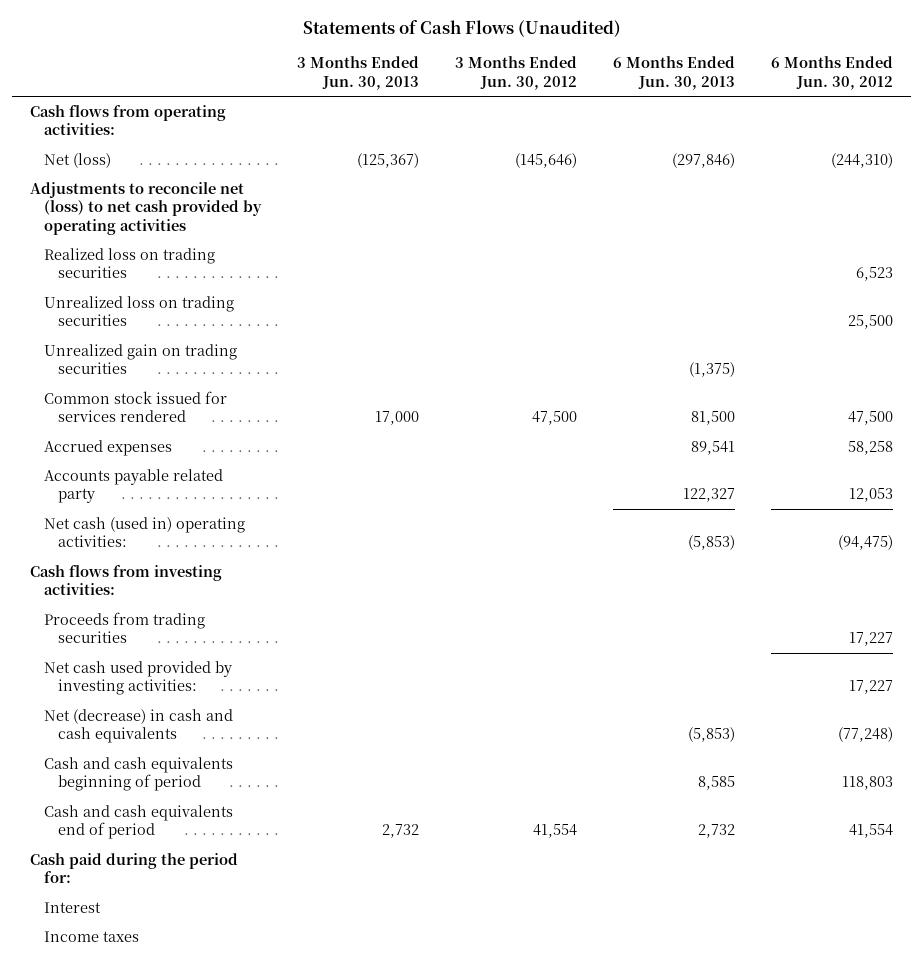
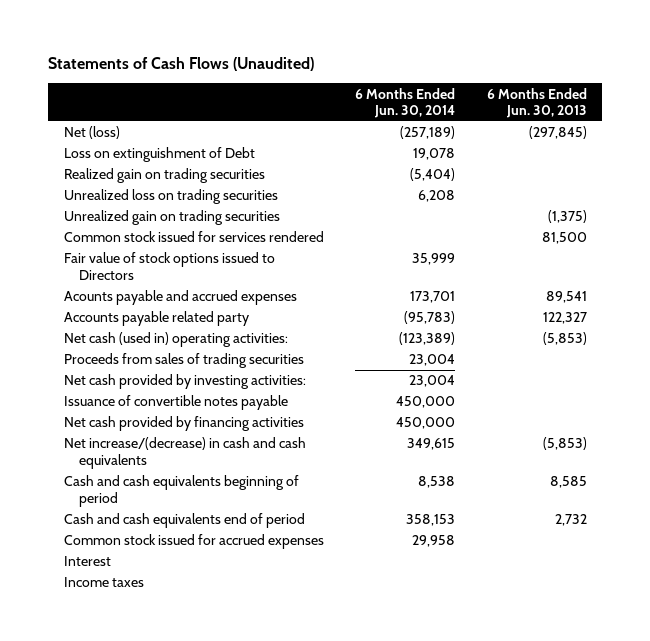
- | 3 Months Ended Jun. 30, 2013 | 3 Months Ended Jun. 30, 2012 | 6 Months Ended Jun. 30, 2013 | 6 Months Ended Jun. 30, 2012
+ | 6 Months Ended Jun. 30, 2014 | 6 Months Ended Jun. 30, 2013
- Cash flows from operating activities:
- Net (loss) | (125,367) | (145,646) | (297,846) | (244,310)
- Adjustments to reconcile net (loss) to net cash provided by operating activities
- Realized loss on trading securities | | | | 6,523
+ Net (loss) | (257,189) | (297,845)
+ Loss on extinguishment of Debt | 19,078 |
+ Realized gain on trading securities | (5,404) |
- Accrued expenses | | | 89,541 | 58,258
+ Fair value of stock options issued to Directors | 35,999 |
+ Acounts payable and accrued expenses | 173,701 | 89,541
- Cash flows from investing activities:
- Proceeds from trading securities | | | | 17,227
- Net cash used provided by investing activities: | | | | 17,227
- Net (decrease) in cash and cash equivalents | | | (5,853) | (77,248)
+ Proceeds from sales of trading securities | 23,004 |
+ Net cash provided by investing activities: | 23,004 |
+ Issuance of convertible notes payable | 450,000 |
+ Net cash provided by financing activities | 450,000 |
+ Net increase/(decrease) in cash and cash equivalents | 349,615 | (5,853)
- Cash paid during the period for:
+ Common stock issued for accrued expenses | 29,958 |

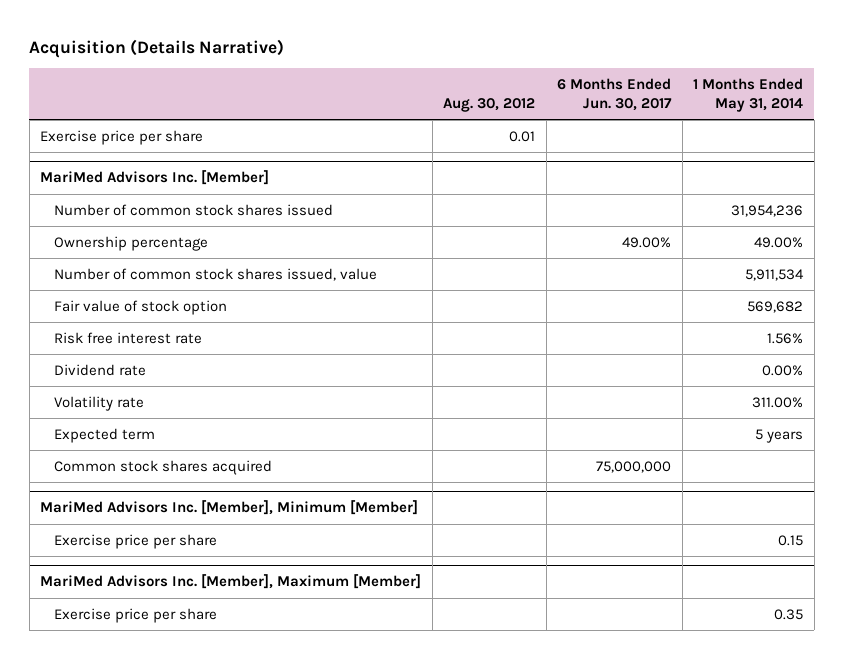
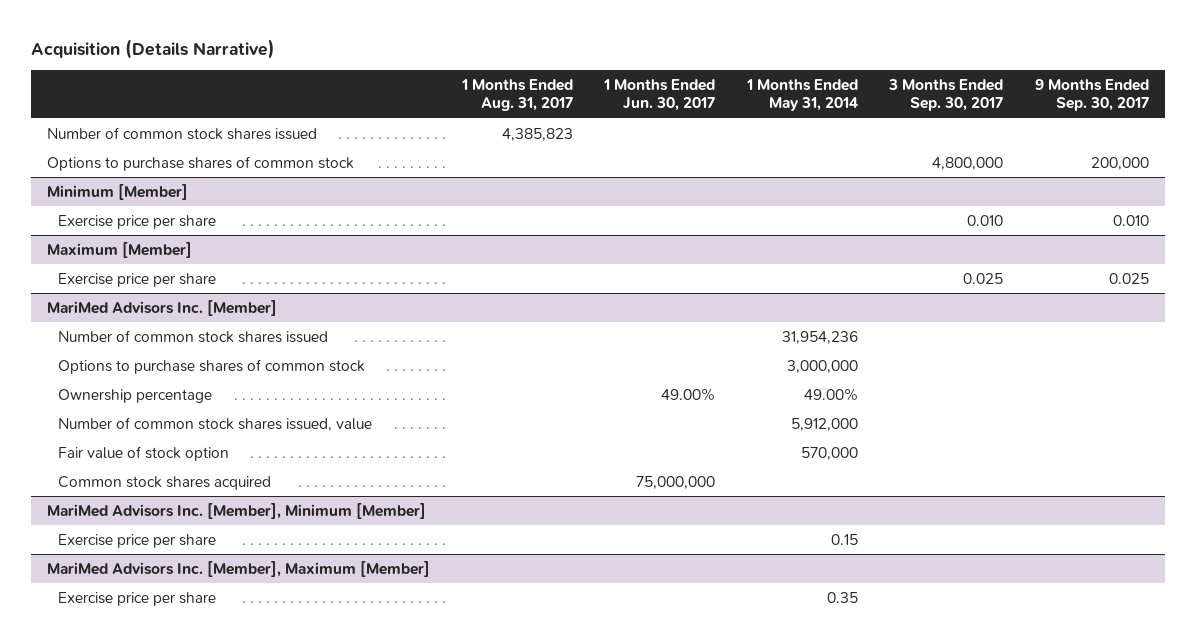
- | Aug. 30, 2012 | 6 Months Ended Jun. 30, 2017 | 1 Months Ended May 31, 2014
+ | 1 Months Ended Aug. 31, 2017 | 1 Months Ended Jun. 30, 2017 | 1 Months Ended May 31, 2014 | 3 Months Ended Sep. 30, 2017 | 9 Months Ended Sep. 30, 2017
- Exercise price per share | 0.01 | |
+ Number of common stock shares issued | 4,385,823 | | | |
+ Options to purchase shares of common stock | | | | 4,800,000 | 200,000
+ Minimum [Member]
+ Exercise price per share | | | | 0.010 | 0.010
+ Maximum [Member]
+ Exercise price per share | | | | 0.025 | 0.025
@ MariMed Advisors Inc. [Member]
+ Options to purchase shares of common stock | | | 3,000,000 | |
- Number of common stock shares issued, value | | | 5,911,534
- Fair value of stock option | | | 569,682
- Risk free interest rate | | | 1.56%
- Dividend rate | | | 0.00%
- Volatility rate | | | 311.00%
- Expected term | | | 5 years
+ Number of common stock shares issued, value | | | 5,912,000 | |
+ Fair value of stock option | | | 570,000 | |

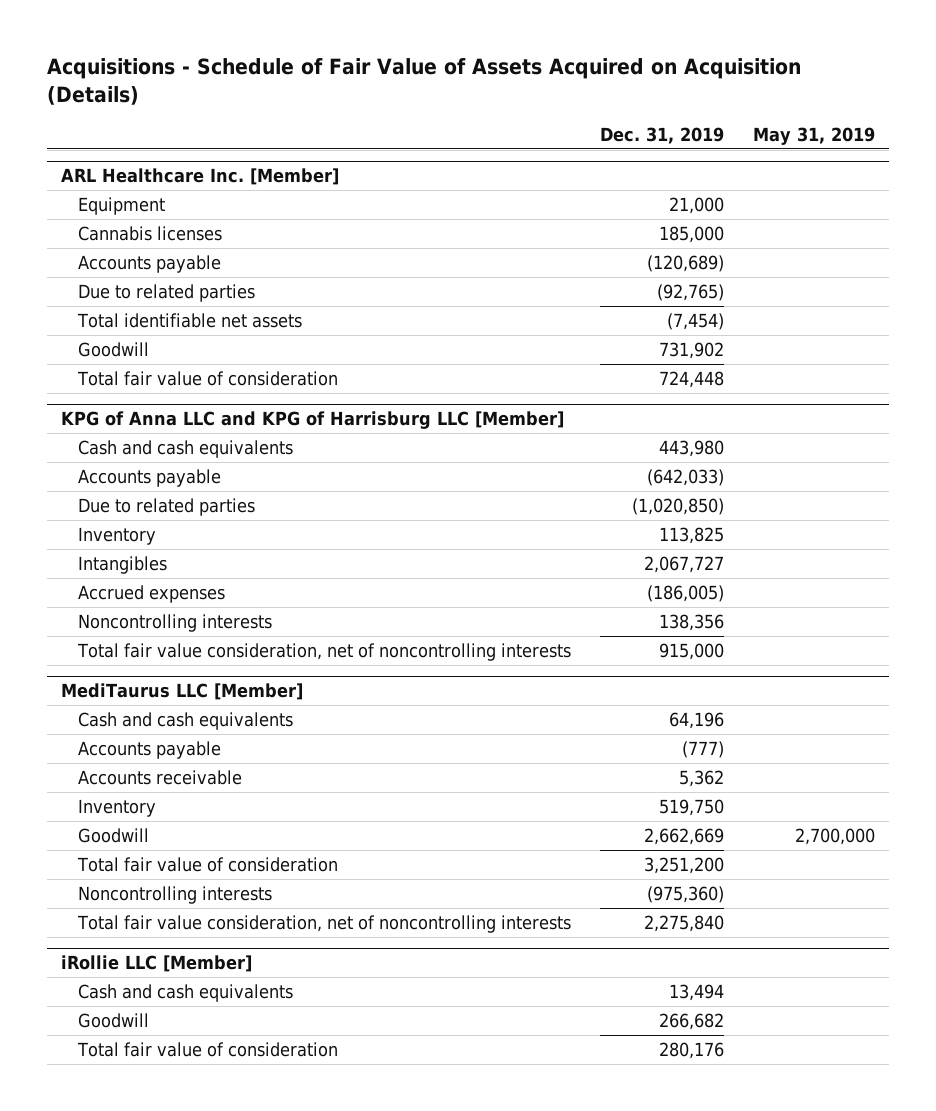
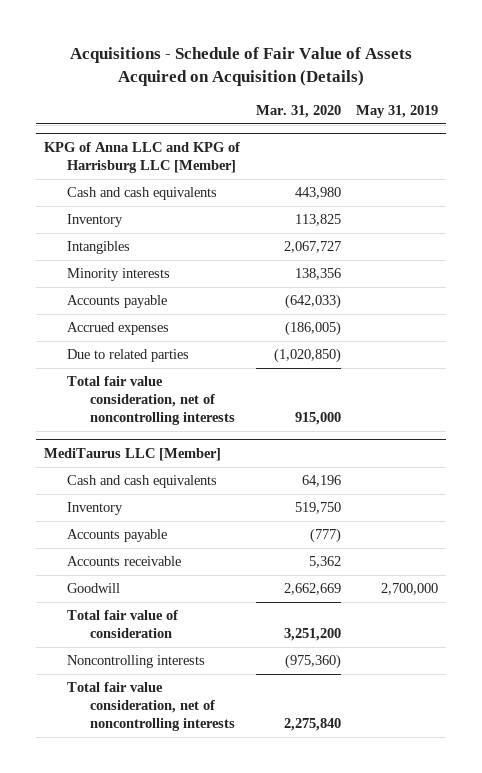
- | Dec. 31, 2019 | May 31, 2019
+ | Mar. 31, 2020 | May 31, 2019
- ARL Healthcare Inc. [Member]
- Equipment | 21,000 |
- Cannabis licenses | 185,000 |
- Accounts payable | (120,689) |
- Due to related parties | (92,765) |
- Total identifiable net assets | (7,454) |
- Goodwill | 731,902 |
- Total fair value of consideration | 724,448 |
@ KPG of Anna LLC and KPG of Harrisburg LLC [Member]
+ Minority interests | 138,356 |
moved down: Accounts payable | (642,033) |
- Noncontrolling interests | 138,356 |
moved down: Due to related parties | (1,020,850) |
@ MediTaurus LLC [Member]
moved up: Inventory | 519,750 |
- iRollie LLC [Member]
- Cash and cash equivalents | 13,494 |
- Goodwill | 266,682 |
- Total fair value of consideration | 280,176 |

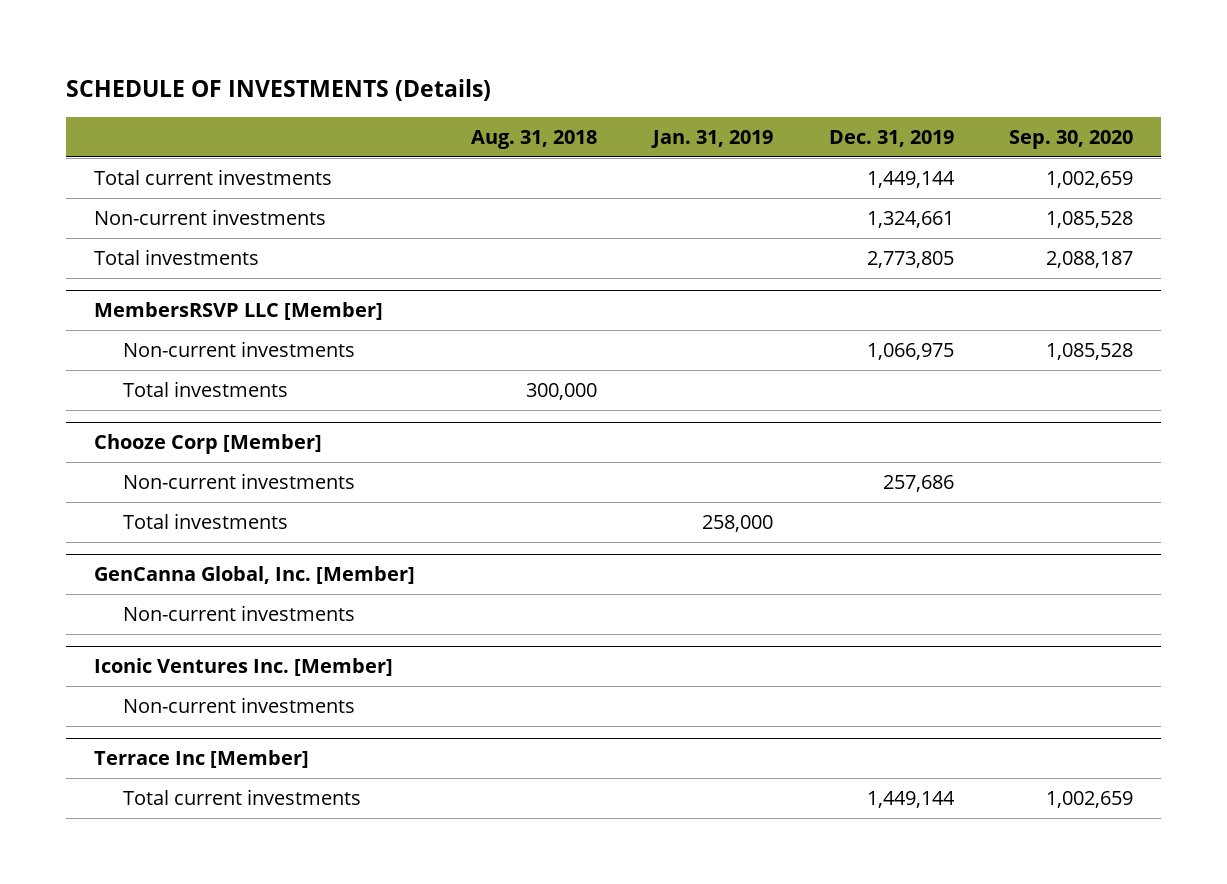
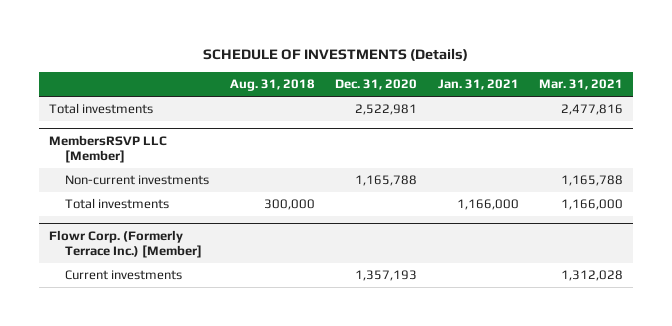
- | Aug. 31, 2018 | Jan. 31, 2019 | Dec. 31, 2019 | Sep. 30, 2020
+ | Aug. 31, 2018 | Dec. 31, 2020 | Jan. 31, 2021 | Mar. 31, 2021
- Total current investments | | | 1,449,144 | 1,002,659
- Non-current investments | | | 1,324,661 | 1,085,528
- Chooze Corp [Member]
- Non-current investments | | | 257,686 |
- Total investments | | 258,000 | |
- GenCanna Global, Inc. [Member]
- Non-current investments
- Iconic Ventures Inc. [Member]
- Non-current investments
- Terrace Inc [Member]
- Total current investments | | | 1,449,144 | 1,002,659
+ Flowr Corp. (Formerly Terrace Inc.) [Member]
+ Current investments | | 1,357,193 | | 1,312,028

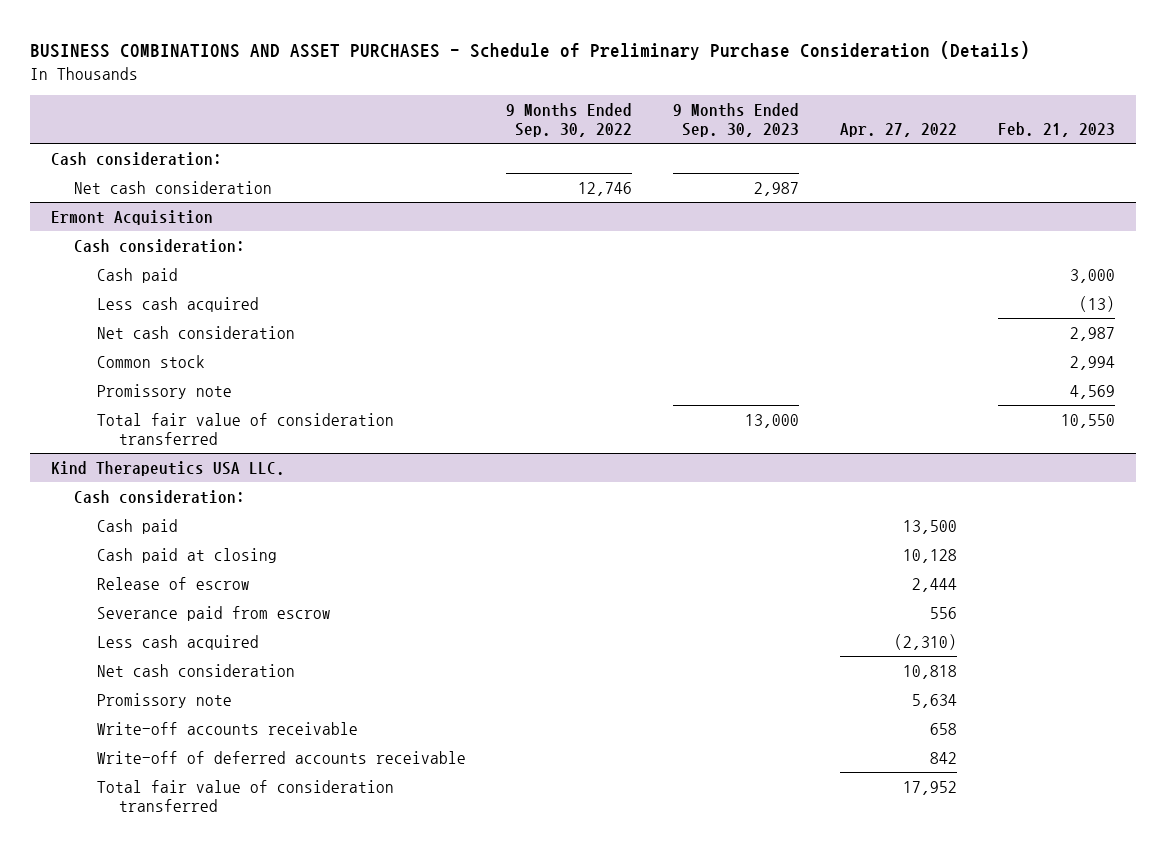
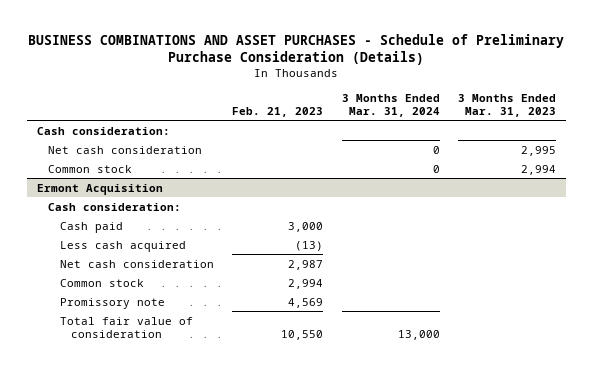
- | 9 Months Ended Sep. 30, 2022 | 9 Months Ended Sep. 30, 2023 | Apr. 27, 2022 | Feb. 21, 2023
+ | Feb. 21, 2023 | 3 Months Ended Mar. 31, 2024 | 3 Months Ended Mar. 31, 2023
+ Common stock | | 0 | 2,994
@ Ermont Acquisition
- Total fair value of consideration transferred | | 13,000 | | 10,550
- Kind Therapeutics USA LLC.
- Cash consideration:
- Cash paid | | | 13,500 |
- Cash paid at closing | | | 10,128 |
- Release of escrow | | | 2,444 |
- Severance paid from escrow | | | 556 |
- Less cash acquired | | | (2,310) |
- Net cash consideration | | | 10,818 |
- Promissory note | | | 5,634 |
- Write-off accounts receivable | | | 658 |
- Write-off of deferred accounts receivable | | | 842 |
- Total fair value of consideration transferred | | | 17,952 |
@ Ermont Acquisition
+ Total fair value of consideration | 10,550 | 13,000 |

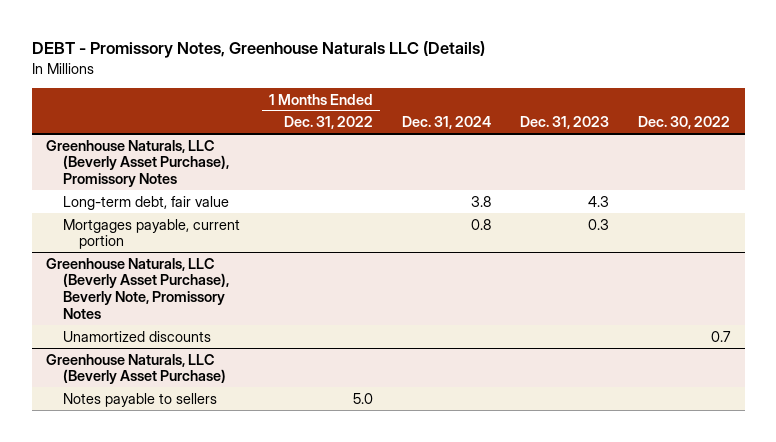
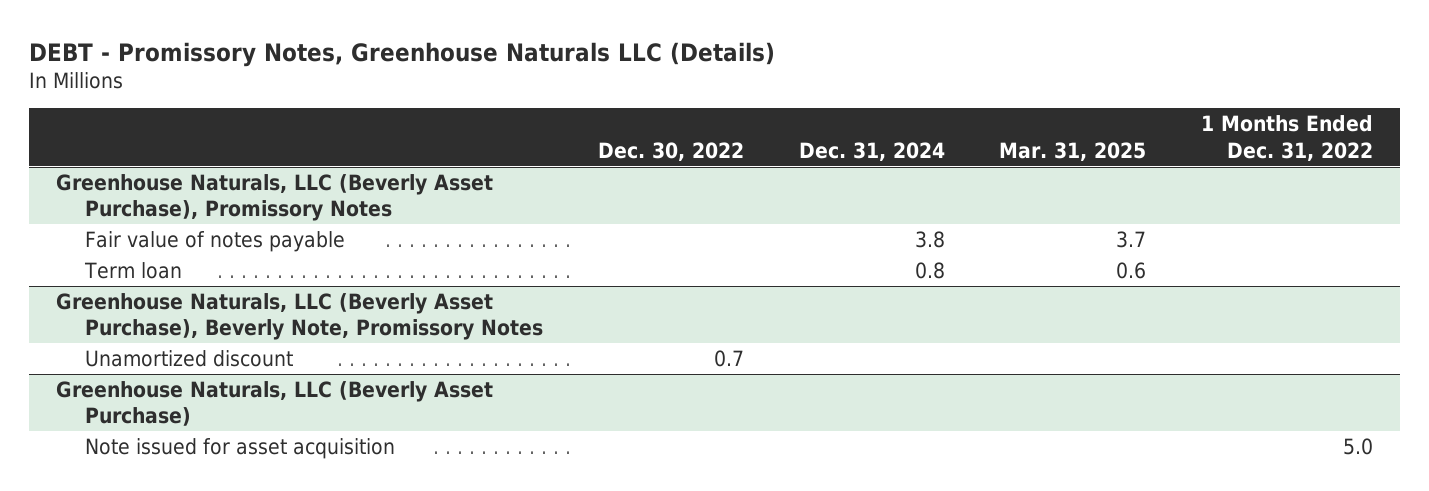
- | 1 Months Ended Dec. 31, 2022 | Dec. 31, 2024 | Dec. 31, 2023 | Dec. 30, 2022
+ | Dec. 30, 2022 | Dec. 31, 2024 | Mar. 31, 2025 | 1 Months Ended Dec. 31, 2022
@ Greenhouse Naturals, LLC (Beverly Asset Purchase), Promissory Notes
- Long-term debt, fair value | | 3.8 | 4.3 |
- Mortgages payable, current portion | | 0.8 | 0.3 |
+ Fair value of notes payable | | 3.8 | 3.7 |
+ Term loan | | 0.8 | 0.6 |
@ Greenhouse Naturals, LLC (Beverly Asset Purchase), Beverly Note, Promissory Notes
- Unamortized discounts | | | | 0.7
+ Unamortized discount | 0.7 | | |
@ Greenhouse Naturals, LLC (Beverly Asset Purchase)
- Notes payable to sellers | 5.0 | | |
+ Note issued for asset acquisition | | | | 5.0

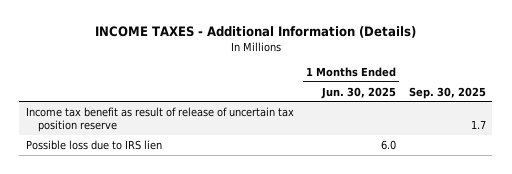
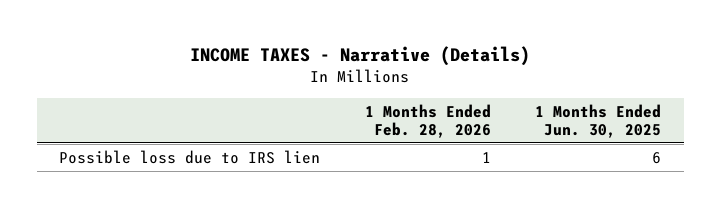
- INCOME TAXES - Additional Information (Details)
+ INCOME TAXES - Narrative (Details)
- | 1 Months Ended Jun. 30, 2025 | Sep. 30, 2025
+ | 1 Months Ended Feb. 28, 2026 | 1 Months Ended Jun. 30, 2025
- Income tax benefit as result of release of uncertain tax position reserve | | 1.7
- Possible loss due to IRS lien | 6.0 |
+ Possible loss due to IRS lien | 1 | 6

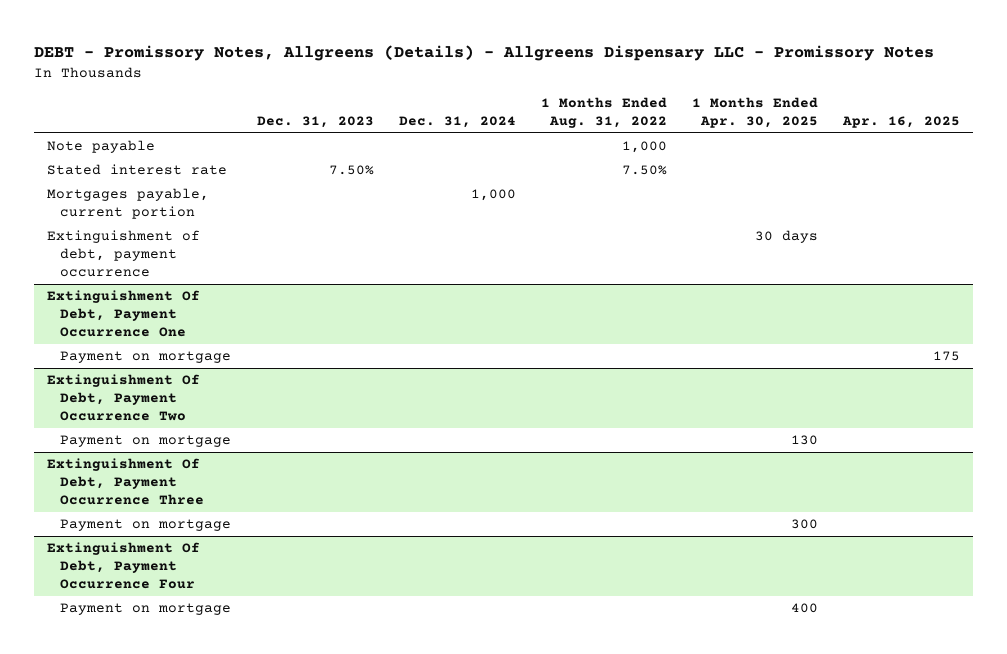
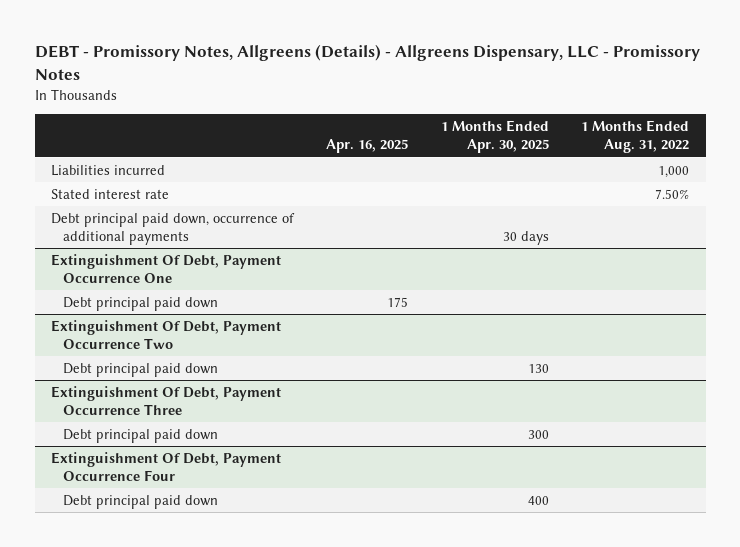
- DEBT - Promissory Notes, Allgreens (Details) - Allgreens Dispensary LLC - Promissory Notes
+ DEBT - Promissory Notes, Allgreens (Details) - Allgreens Dispensary, LLC - Promissory Notes
- | Dec. 31, 2023 | Dec. 31, 2024 | 1 Months Ended Aug. 31, 2022 | 1 Months Ended Apr. 30, 2025 | Apr. 16, 2025
+ | Apr. 16, 2025 | 1 Months Ended Apr. 30, 2025 | 1 Months Ended Aug. 31, 2022
- Note payable | | | 1,000 | |
+ Liabilities incurred | | | 1,000
- Mortgages payable, current portion | | 1,000 | | |
- Extinguishment of debt, payment occurrence | | | | 30 days |
+ Debt principal paid down, occurrence of additional payments | | 30 days |
@ Extinguishment Of Debt, Payment Occurrence One
- Payment on mortgage | | | | | 175
+ Debt principal paid down | 175 | |
@ Extinguishment Of Debt, Payment Occurrence Two
- Payment on mortgage | | | | 130 |
+ Debt principal paid down | | 130 |
@ Extinguishment Of Debt, Payment Occurrence Three
- Payment on mortgage | | | | 300 |
+ Debt principal paid down | | 300 |
@ Extinguishment Of Debt, Payment Occurrence Four
- Payment on mortgage | | | | 400 |
+ Debt principal paid down | | 400 |

